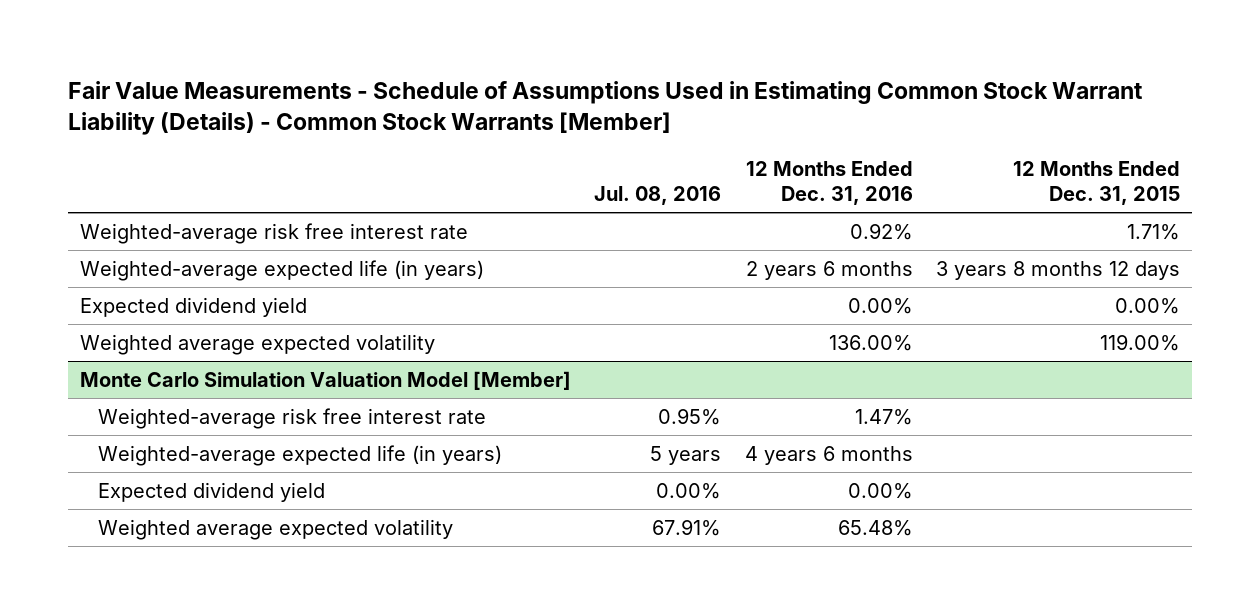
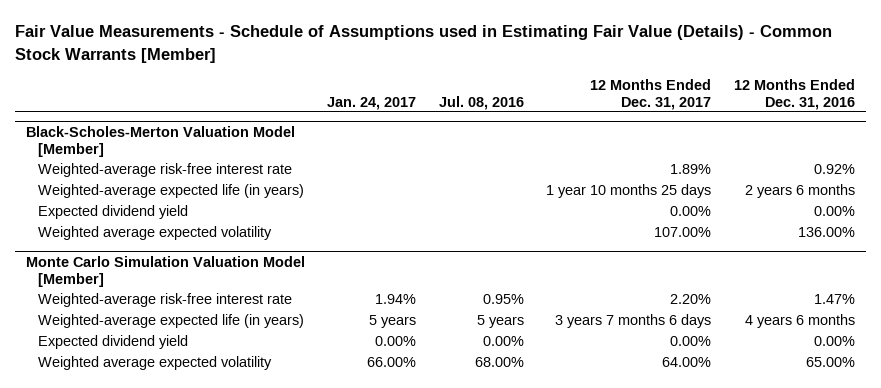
- Fair Value Measurements - Schedule of Assumptions Used in Estimating Common Stock Warrant Liability (Details) - Common Stock Warrants [Member]
+ Fair Value Measurements - Schedule of Assumptions used in Estimating Fair Value (Details) - Common Stock Warrants [Member]
- | Jul. 08, 2016 | 12 Months Ended Dec. 31, 2016 | 12 Months Ended Dec. 31, 2015
+ | Jan. 24, 2017 | Jul. 08, 2016 | 12 Months Ended Dec. 31, 2017 | 12 Months Ended Dec. 31, 2016
- Weighted-average risk free interest rate | | 0.92% | 1.71%
+ Black-Scholes-Merton Valuation Model [Member]
+ Weighted-average risk-free interest rate | | | 1.89% | 0.92%
@ Monte Carlo Simulation Valuation Model [Member]
- Weighted-average risk free interest rate | 0.95% | 1.47% |
+ Weighted-average risk-free interest rate | 1.94% | 0.95% | 2.20% | 1.47%
- Weighted average expected volatility | 67.91% | 65.48% |
+ Weighted average expected volatility | 66.00% | 68.00% | 64.00% | 65.00%

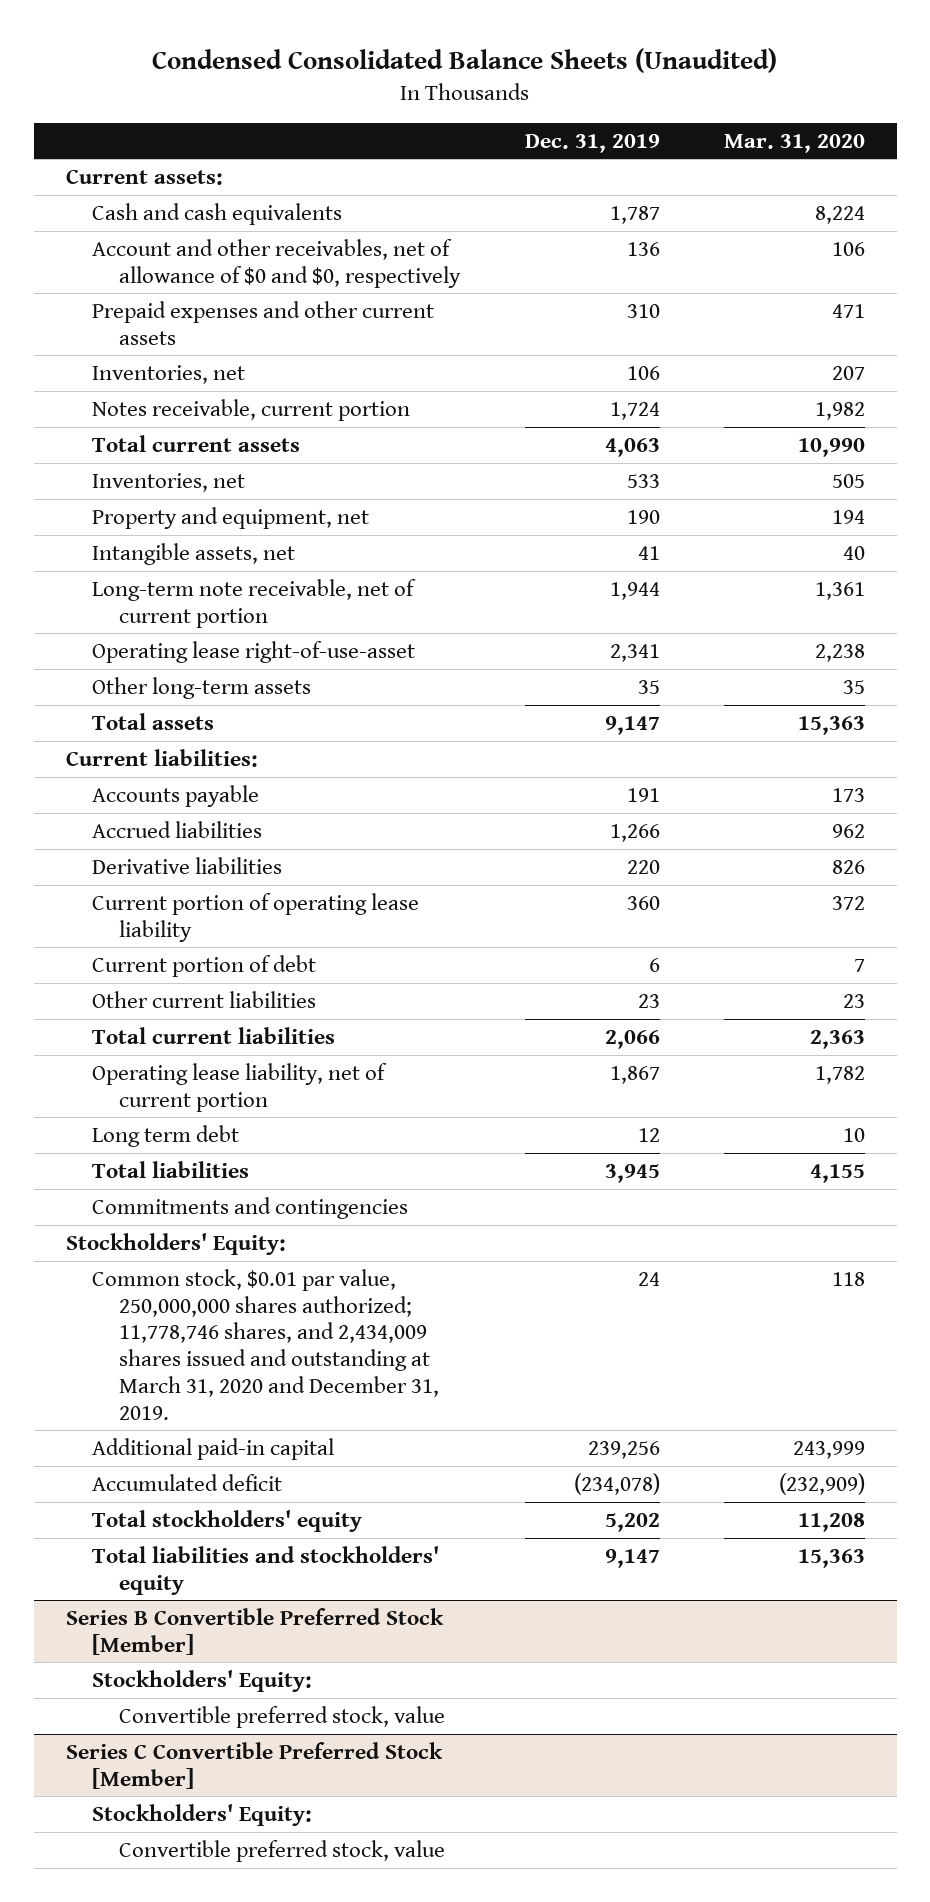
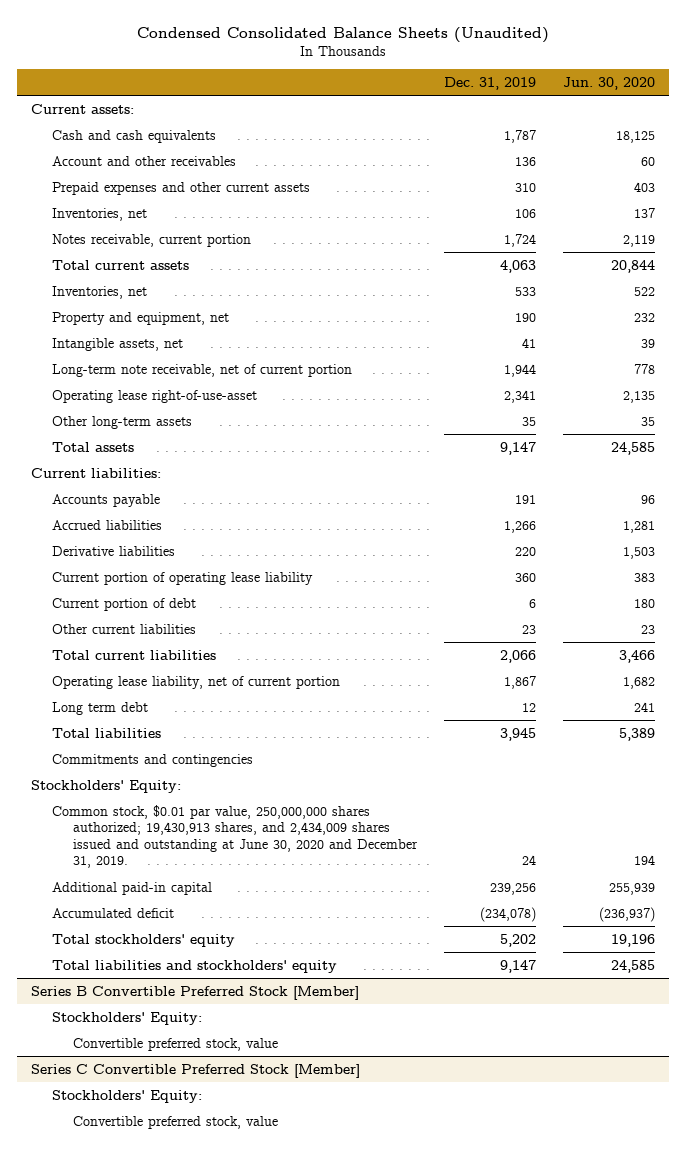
- | Dec. 31, 2019 | Mar. 31, 2020
+ | Dec. 31, 2019 | Jun. 30, 2020
- Account and other receivables, net of allowance of $0 and $0, respectively | 136 | 106
+ Account and other receivables | 136 | 60
- Common stock, $0.01 par value, 250,000,000 shares authorized; 11,778,746 shares, and 2,434,009 shares issued and outstanding at March 31, 2020 and December 31, 2019. | 24 | 118
+ Common stock, $0.01 par value, 250,000,000 shares authorized; 19,430,913 shares, and 2,434,009 shares issued and outstanding at June 30, 2020 and December 31, 2019. | 24 | 194

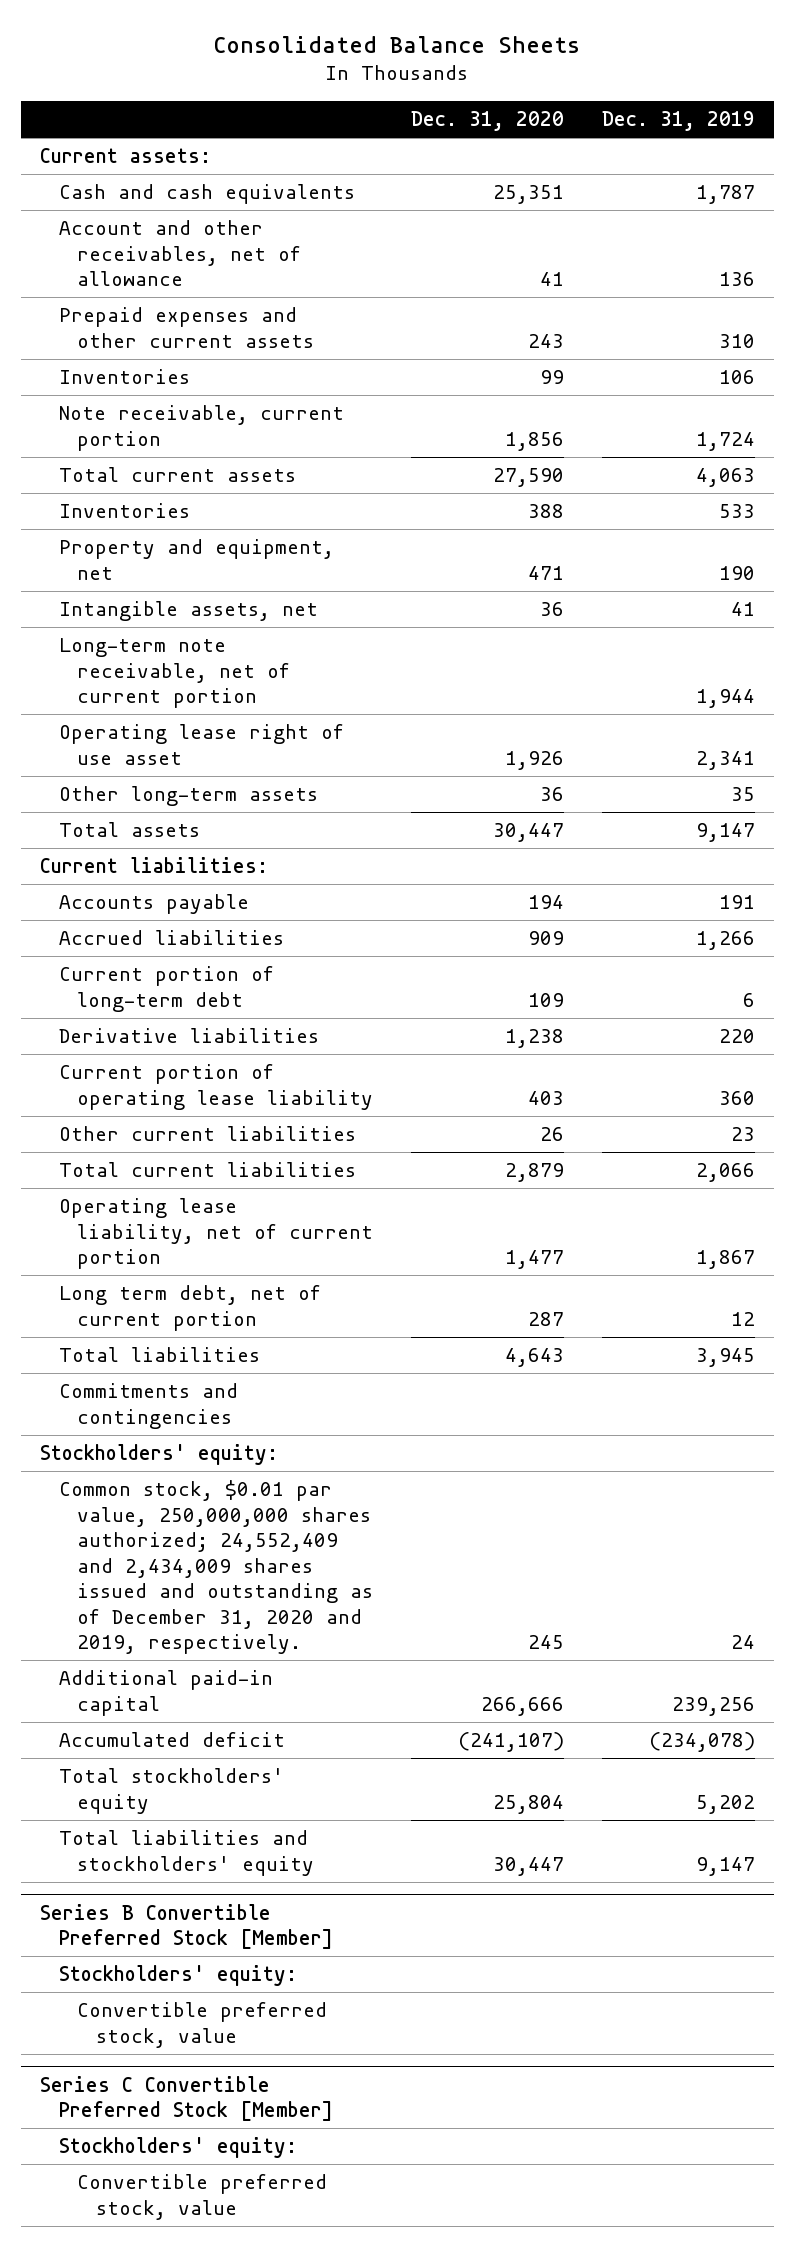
- Condensed Consolidated Balance Sheets (Unaudited)
+ Consolidated Balance Sheets
- | Dec. 31, 2019 | Jun. 30, 2020
+ | Dec. 31, 2020 | Dec. 31, 2019
- Account and other receivables | 136 | 60
+ Account and other receivables, net of allowance | 41 | 136
- Inventories, net | 106 | 137
- Notes receivable, current portion | 1,724 | 2,119
+ Inventories | 99 | 106
+ Note receivable, current portion | 1,856 | 1,724
- Inventories, net | 533 | 522
+ Inventories | 388 | 533
- Operating lease right-of-use-asset | 2,341 | 2,135
+ Operating lease right of use asset | 1,926 | 2,341
+ Current portion of long-term debt | 109 | 6
- Current portion of debt | 6 | 180
- Long term debt | 12 | 241
+ Long term debt, net of current portion | 287 | 12
- Stockholders' Equity:
- Common stock, $0.01 par value, 250,000,000 shares authorized; 19,430,913 shares, and 2,434,009 shares issued and outstanding at June 30, 2020 and December 31, 2019. | 24 | 194
+ Stockholders' equity:
+ Common stock, $0.01 par value, 250,000,000 shares authorized; 24,552,409 and 2,434,009 shares issued and outstanding as of December 31, 2020 and 2019, respectively. | 245 | 24
@ Series B Convertible Preferred Stock [Member]
- Stockholders' Equity:
+ Stockholders' equity:
@ Series C Convertible Preferred Stock [Member]
- Stockholders' Equity:
+ Stockholders' equity:

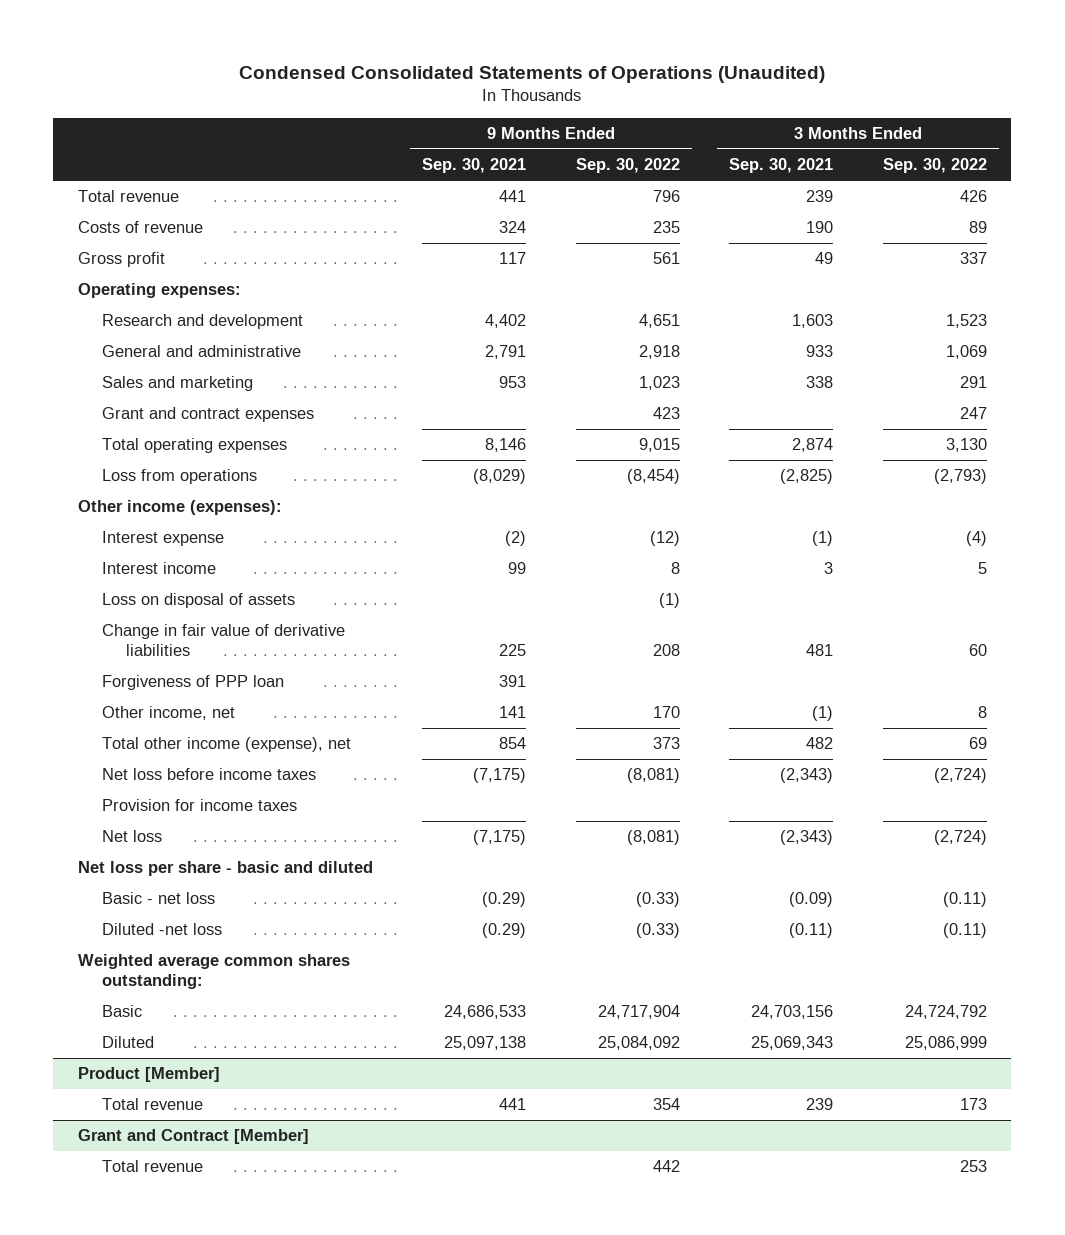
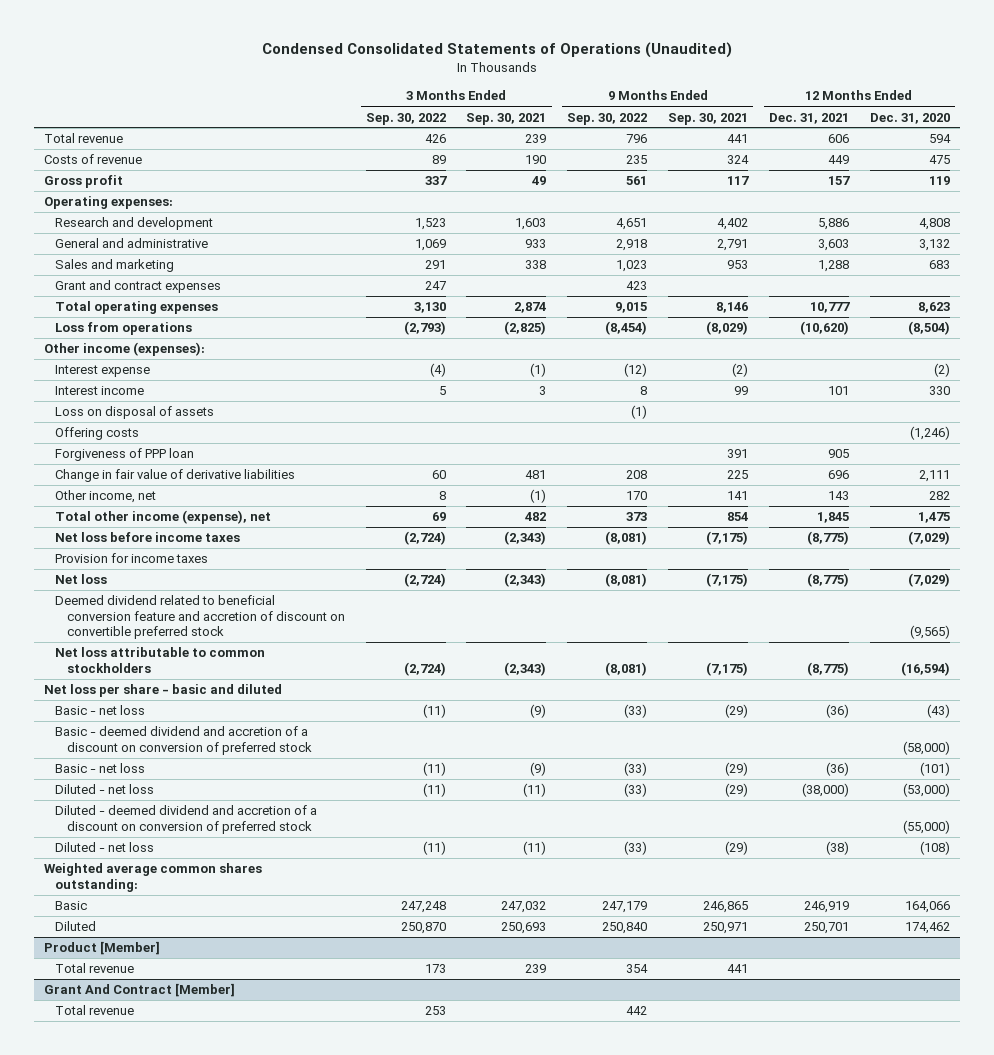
- | 9 Months Ended Sep. 30, 2021 | 9 Months Ended Sep. 30, 2022 | 3 Months Ended Sep. 30, 2021 | 3 Months Ended Sep. 30, 2022
+ | 3 Months Ended Sep. 30, 2022 | 3 Months Ended Sep. 30, 2021 | 9 Months Ended Sep. 30, 2022 | 9 Months Ended Sep. 30, 2021 | 12 Months Ended Dec. 31, 2021 | 12 Months Ended Dec. 31, 2020
+ Offering costs | | | | | | (1,246)
moved down: Change in fair value of derivative liabilities | 60 | 481 | 208 | 225 | 696 | 2,111
+ Deemed dividend related to beneficial conversion feature and accretion of discount on convertible preferred stock | | | | | | (9,565)
+ Net loss attributable to common stockholders | (2,724) | (2,343) | (8,081) | (7,175) | (8,775) | (16,594)
- Basic - net loss | (0.29) | (0.33) | (0.09) | (0.11)
- Diluted -net loss | (0.29) | (0.33) | (0.11) | (0.11)
+ Basic - net loss | (11) | (9) | (33) | (29) | (36) | (43)
+ Basic - deemed dividend and accretion of a discount on conversion of preferred stock | | | | | | (58,000)
+ Basic - net loss | (11) | (9) | (33) | (29) | (36) | (101)
+ Diluted - net loss | (11) | (11) | (33) | (29) | (38,000) | (53,000)
+ Diluted - deemed dividend and accretion of a discount on conversion of preferred stock | | | | | | (55,000)
+ Diluted - net loss | (11) | (11) | (33) | (29) | (38) | (108)
- Basic | 24,686,533 | 24,717,904 | 24,703,156 | 24,724,792
- Diluted | 25,097,138 | 25,084,092 | 25,069,343 | 25,086,999
+ Basic | 247,248 | 247,032 | 247,179 | 246,865 | 246,919 | 164,066
+ Diluted | 250,870 | 250,693 | 250,840 | 250,971 | 250,701 | 174,462
- Grant and Contract [Member]
+ Grant And Contract [Member]

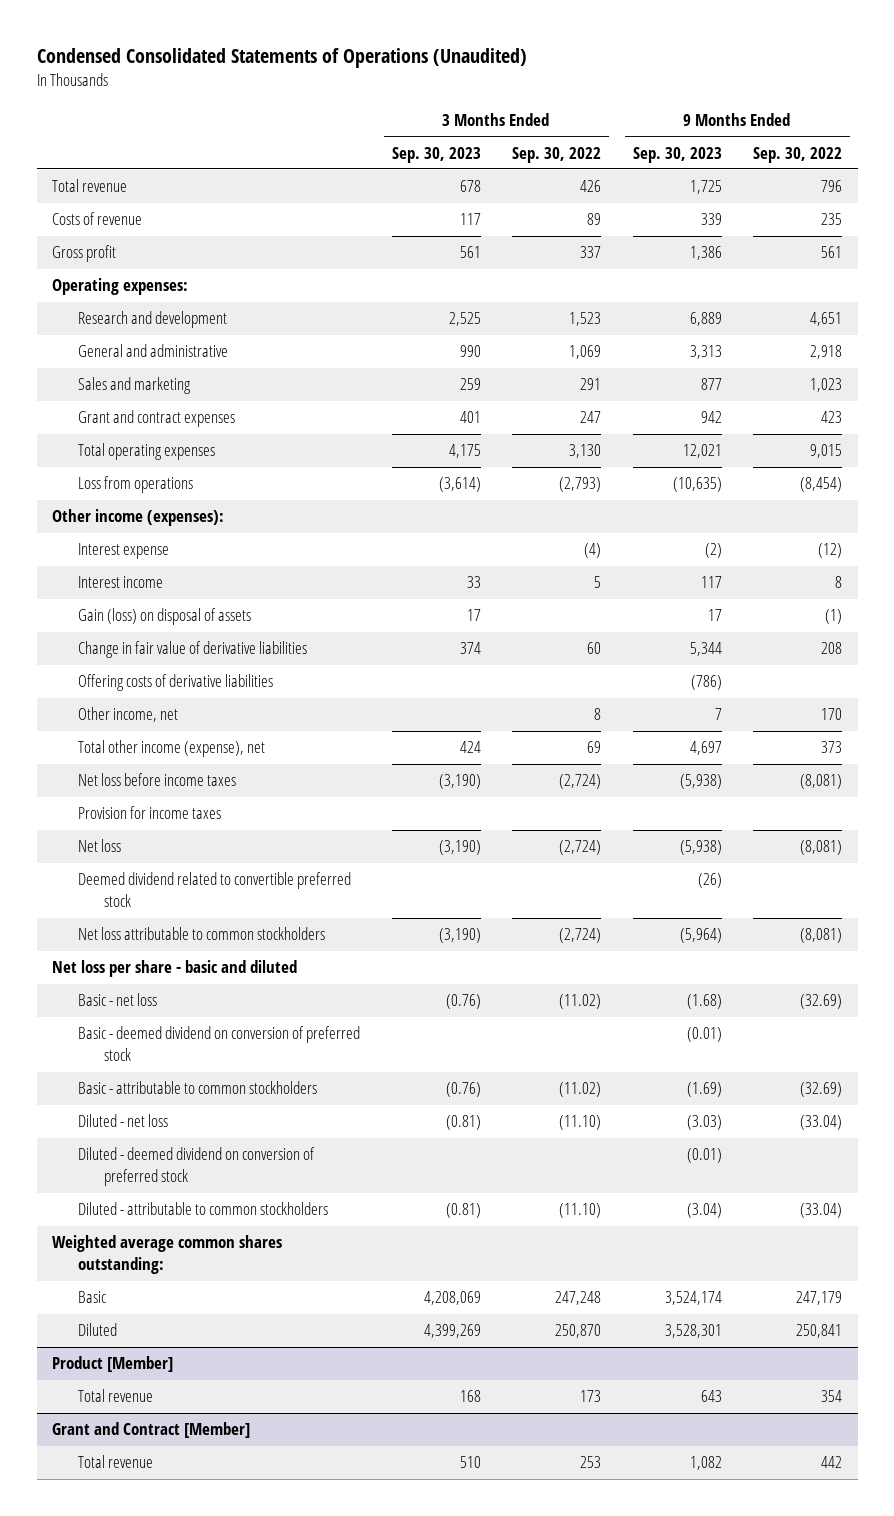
- | 3 Months Ended Sep. 30, 2022 | 3 Months Ended Sep. 30, 2021 | 9 Months Ended Sep. 30, 2022 | 9 Months Ended Sep. 30, 2021 | 12 Months Ended Dec. 31, 2021 | 12 Months Ended Dec. 31, 2020
+ | 3 Months Ended Sep. 30, 2023 | 3 Months Ended Sep. 30, 2022 | 9 Months Ended Sep. 30, 2023 | 9 Months Ended Sep. 30, 2022
- Loss on disposal of assets | | | (1) | | |
- Offering costs | | | | | | (1,246)
- Forgiveness of PPP loan | | | | 391 | 905 |
+ Gain (loss) on disposal of assets | 17 | | 17 | (1)
+ Offering costs of derivative liabilities | | | (786) |
- Deemed dividend related to beneficial conversion feature and accretion of discount on convertible preferred stock | | | | | | (9,565)
+ Deemed dividend related to convertible preferred stock | | | (26) |
- Basic - net loss | (11) | (9) | (33) | (29) | (36) | (43)
- Basic - deemed dividend and accretion of a discount on conversion of preferred stock | | | | | | (58,000)
- Basic - net loss | (11) | (9) | (33) | (29) | (36) | (101)
- Diluted - net loss | (11) | (11) | (33) | (29) | (38,000) | (53,000)
- Diluted - deemed dividend and accretion of a discount on conversion of preferred stock | | | | | | (55,000)
- Diluted - net loss | (11) | (11) | (33) | (29) | (38) | (108)
+ Basic - net loss | (0.76) | (11.02) | (1.68) | (32.69)
+ Basic - deemed dividend on conversion of preferred stock | | | (0.01) |
+ Basic - attributable to common stockholders | (0.76) | (11.02) | (1.69) | (32.69)
+ Diluted - net loss | (0.81) | (11.10) | (3.03) | (33.04)
+ Diluted - deemed dividend on conversion of preferred stock | | | (0.01) |
+ Diluted - attributable to common stockholders | (0.81) | (11.10) | (3.04) | (33.04)
- Diluted | 250,870 | 250,693 | 250,840 | 250,971 | 250,701 | 174,462
+ Diluted | 4,399,269 | 250,870 | 3,528,301 | 250,841
- Grant And Contract [Member]
+ Grant and Contract [Member]

